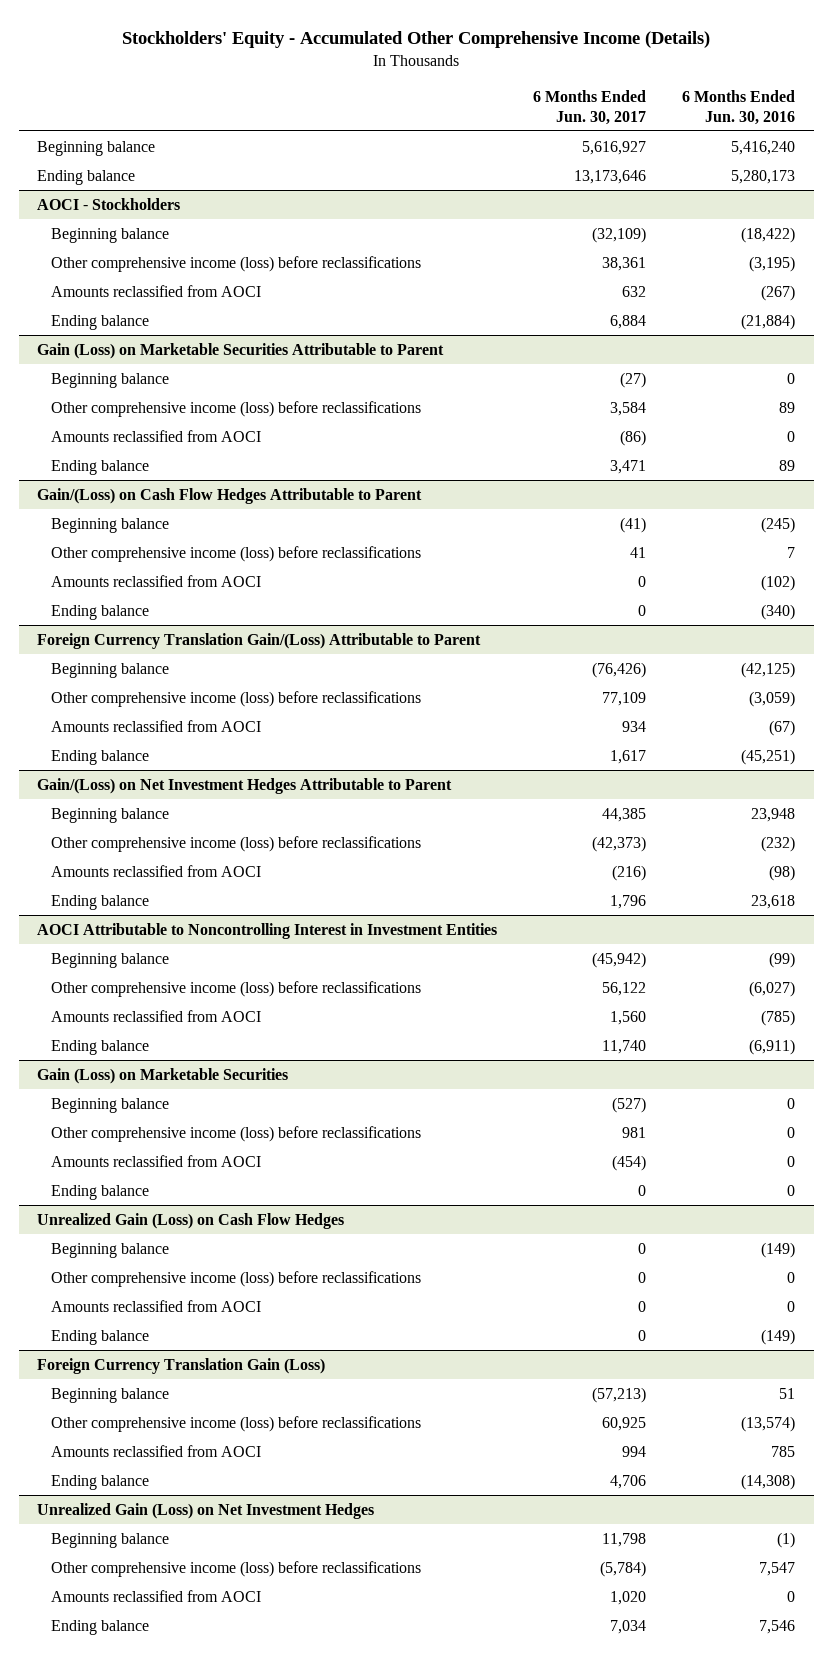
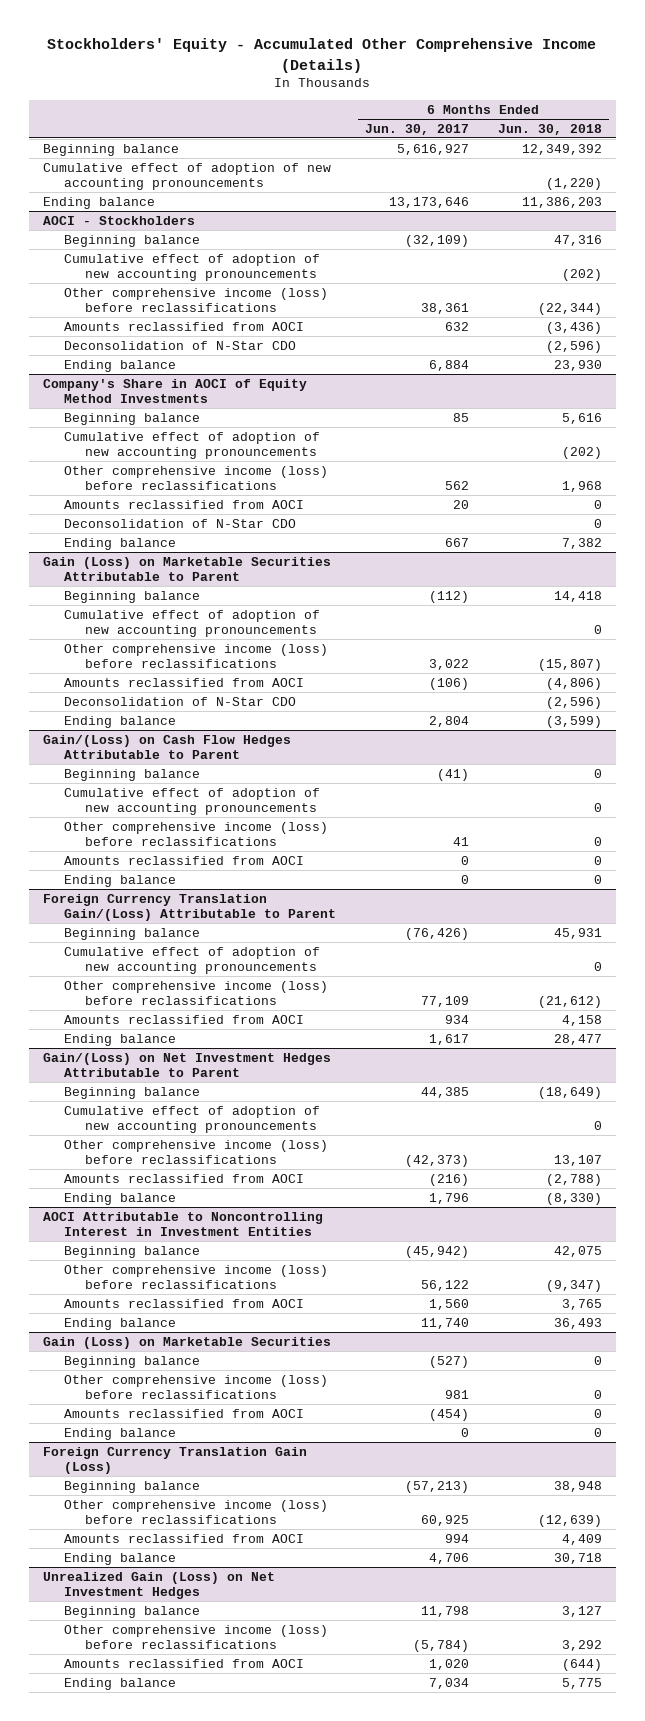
- | 6 Months Ended Jun. 30, 2017 | 6 Months Ended Jun. 30, 2016
+ | 6 Months Ended Jun. 30, 2017 | 6 Months Ended Jun. 30, 2018
+ Cumulative effect of adoption of new accounting pronouncements | | (1,220)
@ AOCI - Stockholders
+ Cumulative effect of adoption of new accounting pronouncements | | (202)
+ Deconsolidation of N-Star CDO | | (2,596)
+ Company's Share in AOCI of Equity Method Investments
+ Beginning balance | 85 | 5,616
+ Cumulative effect of adoption of new accounting pronouncements | | (202)
+ Other comprehensive income (loss) before reclassifications | 562 | 1,968
+ Amounts reclassified from AOCI | 20 | 0
+ Deconsolidation of N-Star CDO | | 0
+ Ending balance | 667 | 7,382
@ Gain (Loss) on Marketable Securities Attributable to Parent
- Beginning balance | (27) | 0
- Other comprehensive income (loss) before reclassifications | 3,584 | 89
- Amounts reclassified from AOCI | (86) | 0
- Ending balance | 3,471 | 89
+ Beginning balance | (112) | 14,418
+ Cumulative effect of adoption of new accounting pronouncements | | 0
+ Other comprehensive income (loss) before reclassifications | 3,022 | (15,807)
+ Amounts reclassified from AOCI | (106) | (4,806)
+ Deconsolidation of N-Star CDO | | (2,596)
+ Ending balance | 2,804 | (3,599)
@ Gain/(Loss) on Cash Flow Hedges Attributable to Parent
+ Cumulative effect of adoption of new accounting pronouncements | | 0
@ Foreign Currency Translation Gain/(Loss) Attributable to Parent
+ Cumulative effect of adoption of new accounting pronouncements | | 0
@ Gain/(Loss) on Net Investment Hedges Attributable to Parent
+ Cumulative effect of adoption of new accounting pronouncements | | 0
- Unrealized Gain (Loss) on Cash Flow Hedges
- Beginning balance | 0 | (149)
- Other comprehensive income (loss) before reclassifications | 0 | 0
- Amounts reclassified from AOCI | 0 | 0
- Ending balance | 0 | (149)

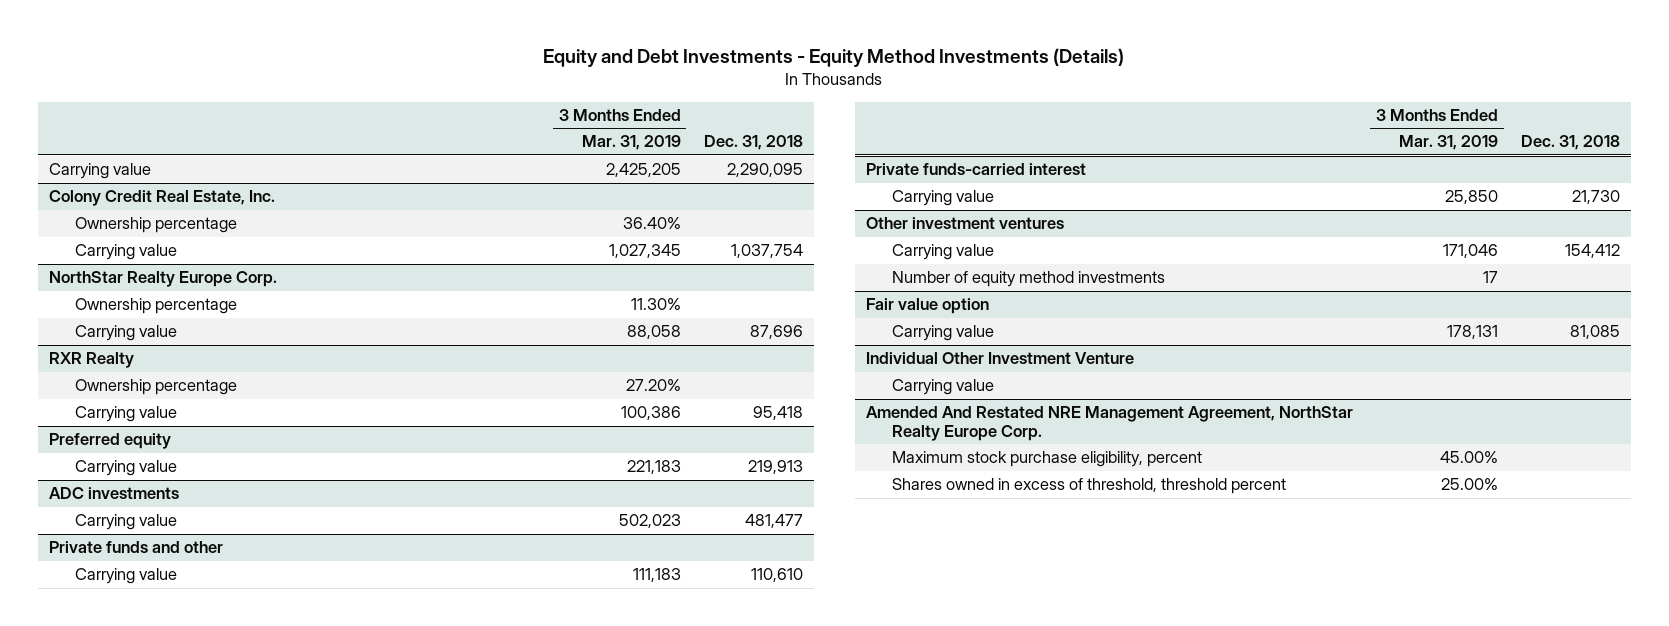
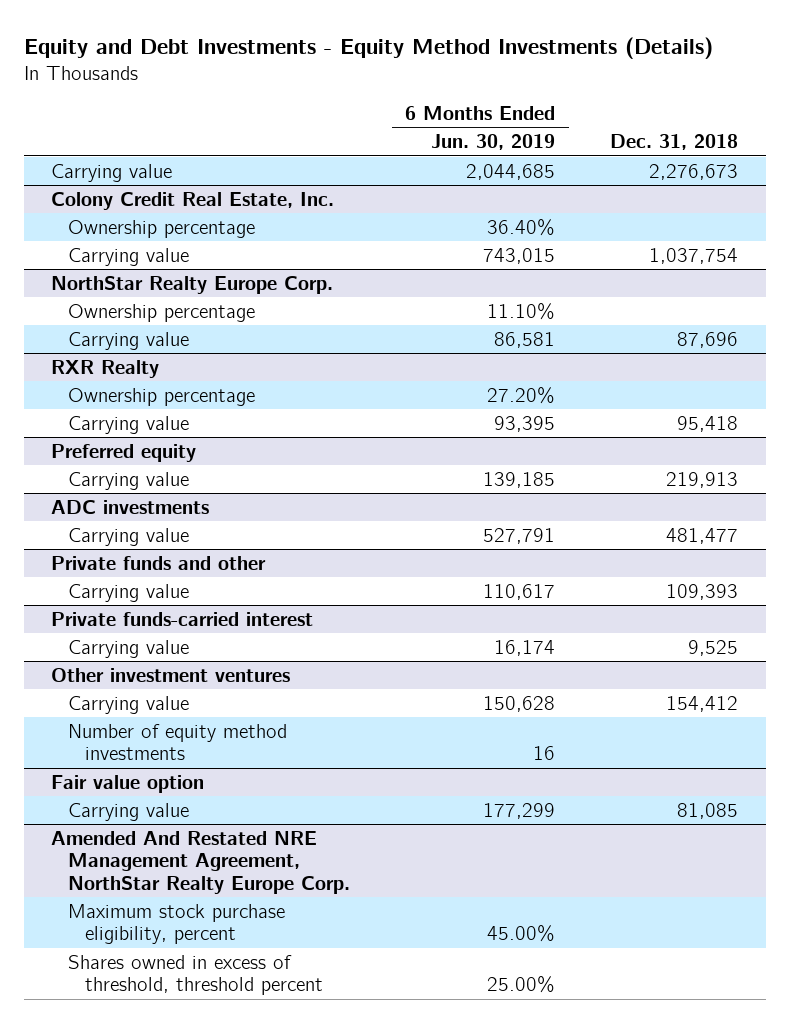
- | 3 Months Ended Mar. 31, 2019 | Dec. 31, 2018
+ | 6 Months Ended Jun. 30, 2019 | Dec. 31, 2018
- Carrying value | 2,425,205 | 2,290,095
+ Carrying value | 2,044,685 | 2,276,673
@ Private funds and other
- Carrying value | 111,183 | 110,610
+ Carrying value | 110,617 | 109,393
@ Private funds-carried interest
- Carrying value | 25,850 | 21,730
+ Carrying value | 16,174 | 9,525
- Individual Other Investment Venture
- Carrying value

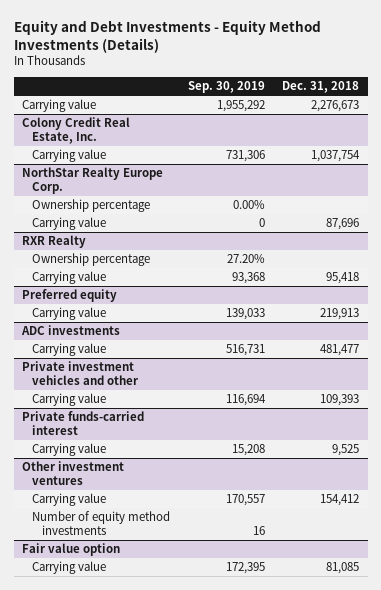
- | 6 Months Ended Jun. 30, 2019 | Dec. 31, 2018
+ | Sep. 30, 2019 | Dec. 31, 2018
@ Colony Credit Real Estate, Inc.
- Ownership percentage | 36.40% |
- Private funds and other
+ Private investment vehicles and other
- Amended And Restated NRE Management Agreement, NorthStar Realty Europe Corp.
- Maximum stock purchase eligibility, percent | 45.00% |
- Shares owned in excess of threshold, threshold percent | 25.00% |

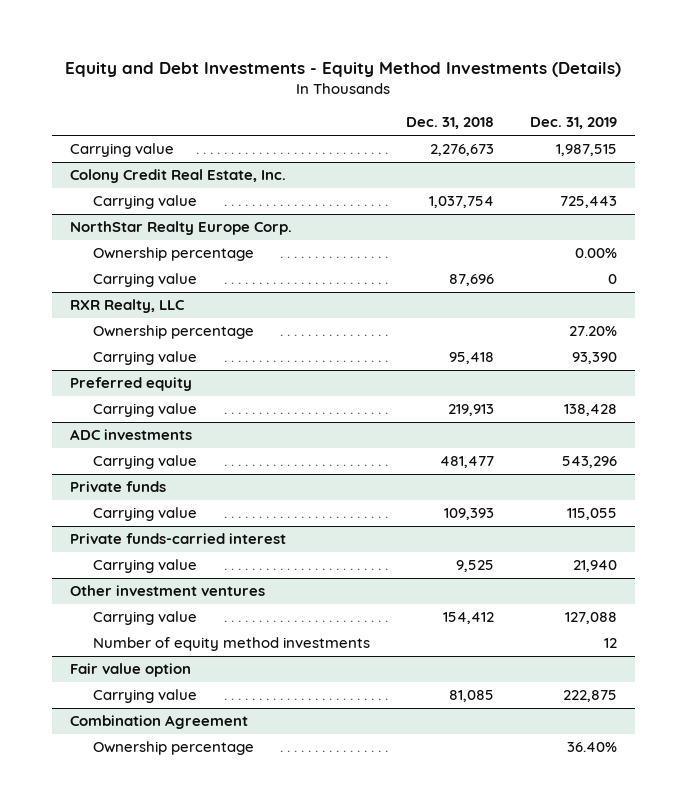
- | Sep. 30, 2019 | Dec. 31, 2018
+ | Dec. 31, 2018 | Dec. 31, 2019
- RXR Realty
+ RXR Realty, LLC
- Private investment vehicles and other
+ Private funds
+ Combination Agreement
+ Ownership percentage | | 36.40%

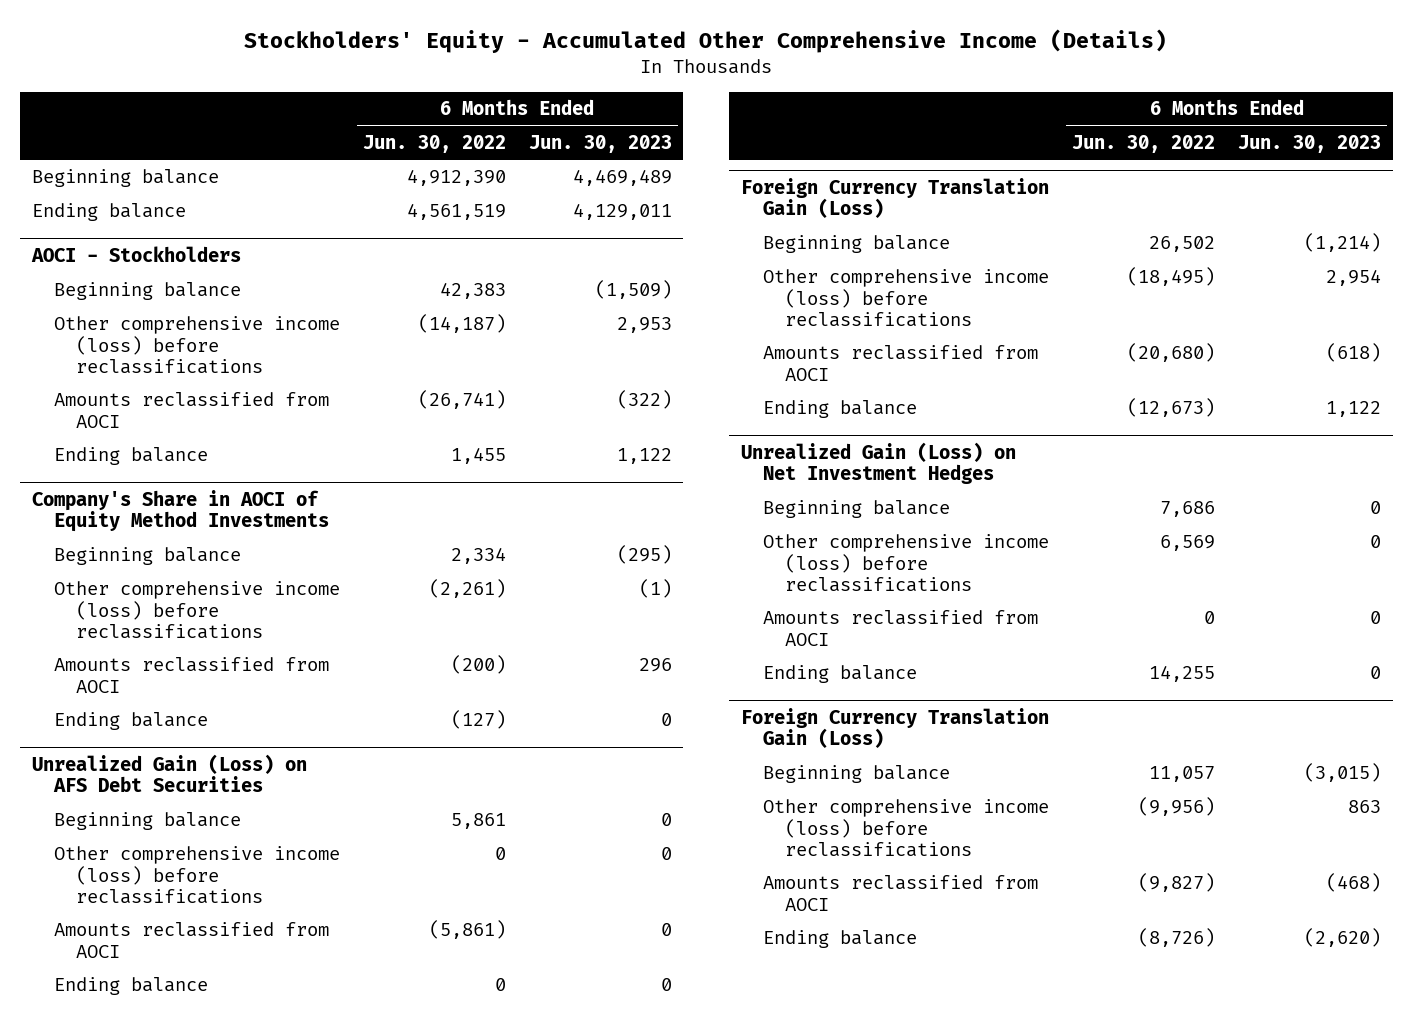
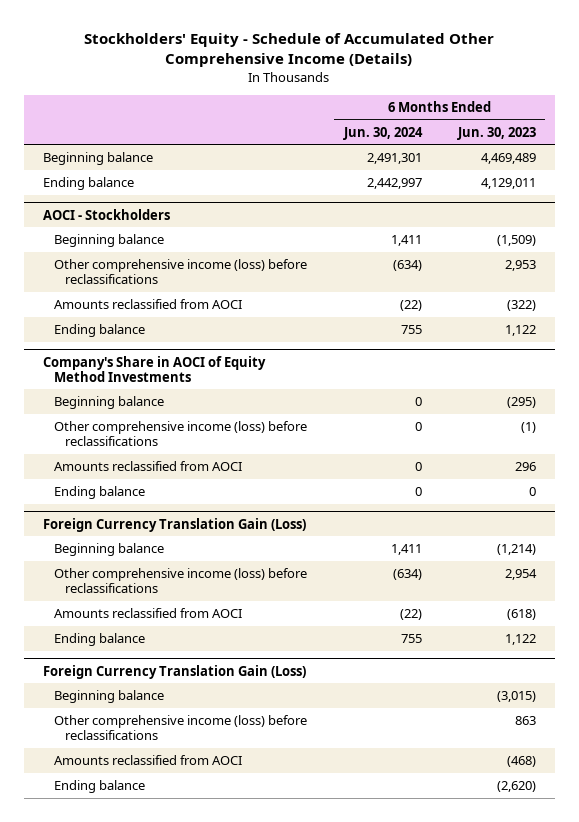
- Stockholders' Equity - Accumulated Other Comprehensive Income (Details)
+ Stockholders' Equity - Schedule of Accumulated Other Comprehensive Income (Details)
- | 6 Months Ended Jun. 30, 2022 | 6 Months Ended Jun. 30, 2023
+ | 6 Months Ended Jun. 30, 2024 | 6 Months Ended Jun. 30, 2023
- Unrealized Gain (Loss) on AFS Debt Securities
- Beginning balance | 5,861 | 0
- Other comprehensive income (loss) before reclassifications | 0 | 0
- Amounts reclassified from AOCI | (5,861) | 0
- Ending balance | 0 | 0
- Unrealized Gain (Loss) on Net Investment Hedges
- Beginning balance | 7,686 | 0
- Other comprehensive income (loss) before reclassifications | 6,569 | 0
- Amounts reclassified from AOCI | 0 | 0
- Ending balance | 14,255 | 0

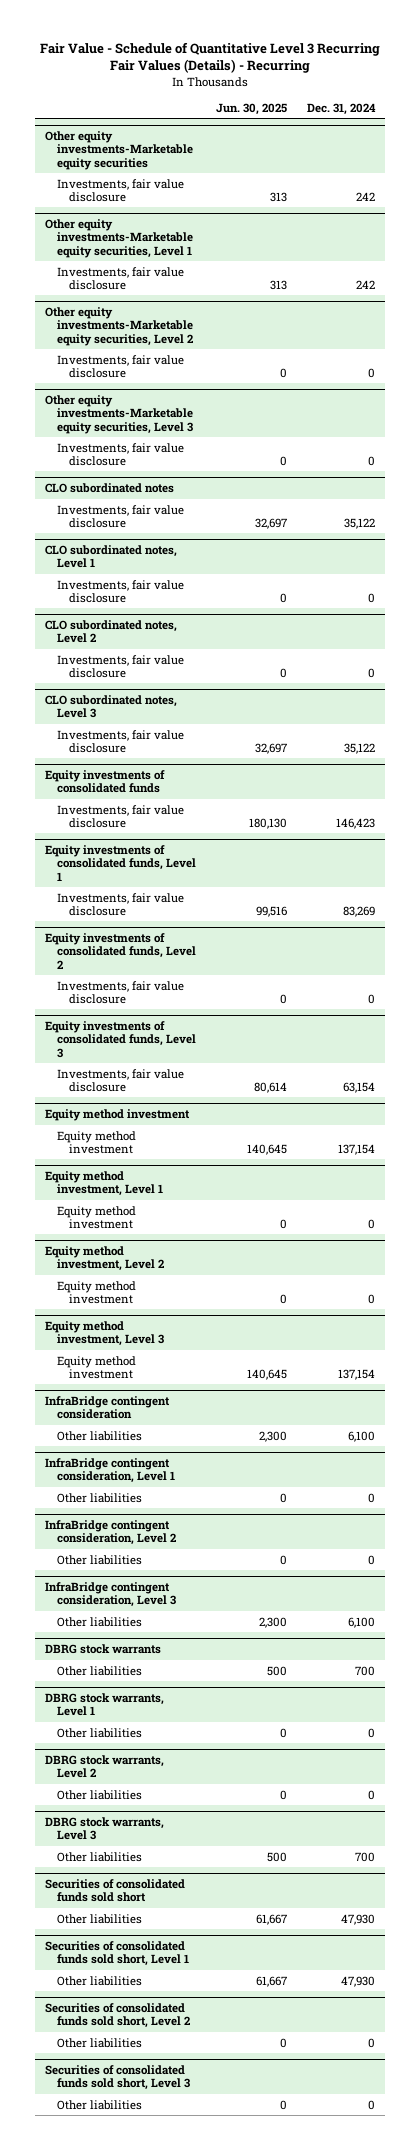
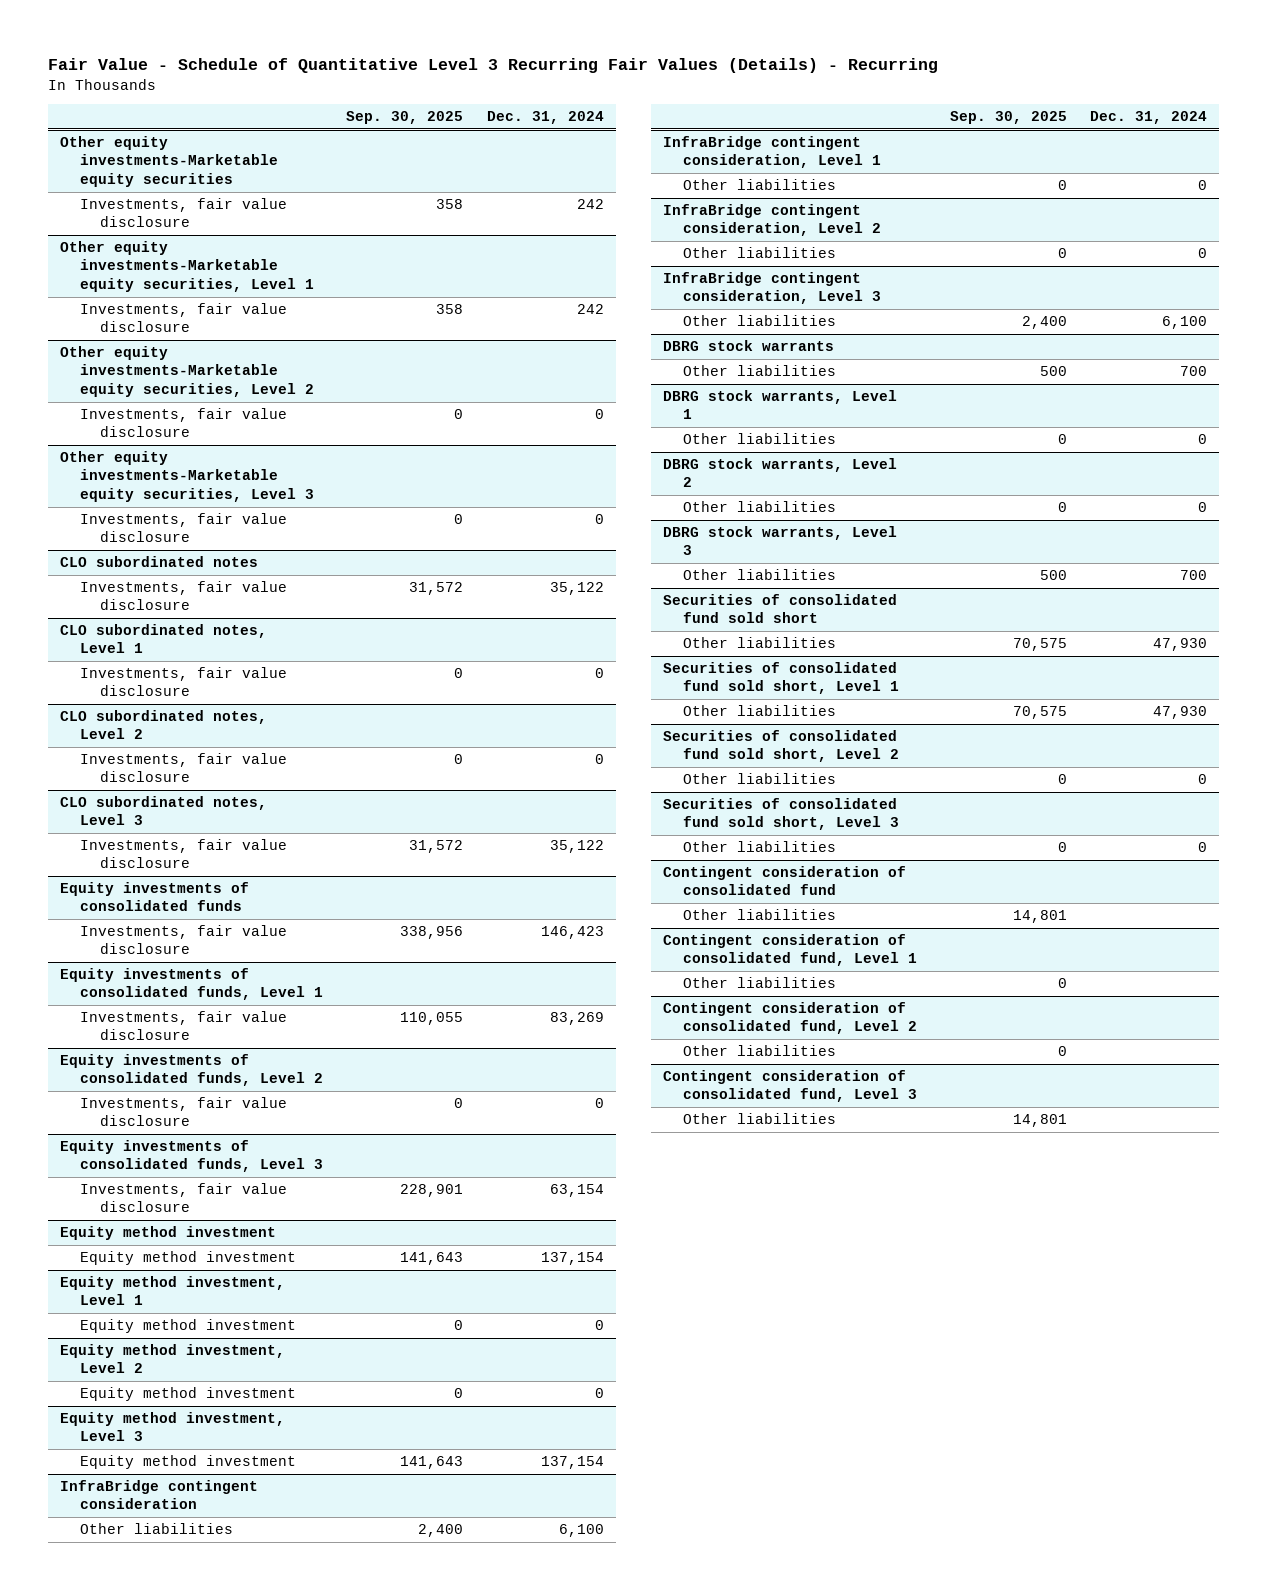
- | Jun. 30, 2025 | Dec. 31, 2024
+ | Sep. 30, 2025 | Dec. 31, 2024
- Securities of consolidated funds sold short
+ Securities of consolidated fund sold short
- Securities of consolidated funds sold short, Level 1
+ Securities of consolidated fund sold short, Level 1
- Securities of consolidated funds sold short, Level 2
+ Securities of consolidated fund sold short, Level 2
- Securities of consolidated funds sold short, Level 3
+ Securities of consolidated fund sold short, Level 3
+ Contingent consideration of consolidated fund
+ Other liabilities | 14,801 |
+ Contingent consideration of consolidated fund, Level 1
+ Other liabilities | 0 |
+ Contingent consideration of consolidated fund, Level 2
+ Other liabilities | 0 |
+ Contingent consideration of consolidated fund, Level 3
+ Other liabilities | 14,801 |

